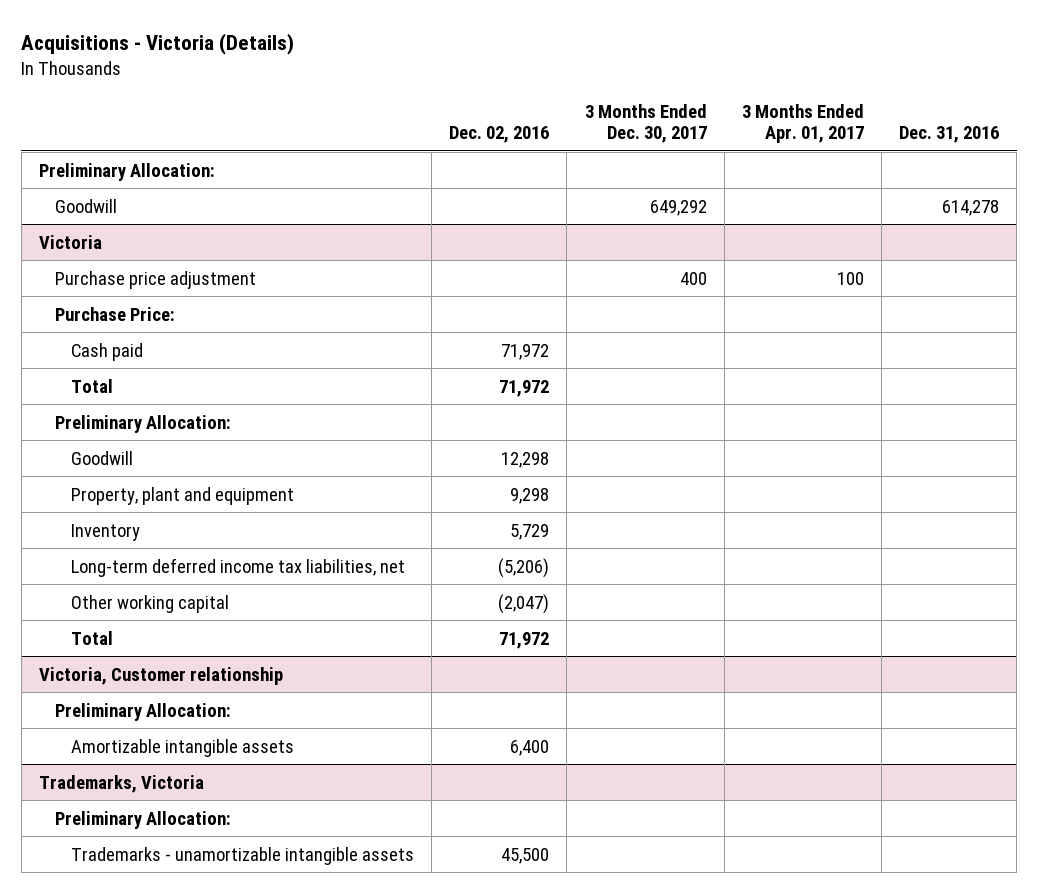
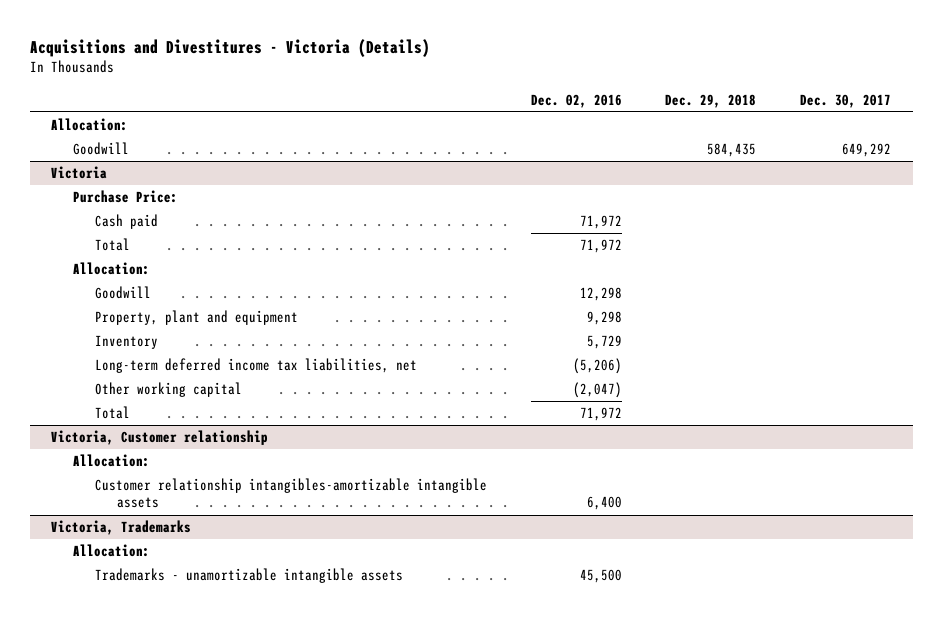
- Acquisitions - Victoria (Details)
+ Acquisitions and Divestitures - Victoria (Details)
- | Dec. 02, 2016 | 3 Months Ended Dec. 30, 2017 | 3 Months Ended Apr. 01, 2017 | Dec. 31, 2016
+ | Dec. 02, 2016 | Dec. 29, 2018 | Dec. 30, 2017
- Preliminary Allocation:
+ Allocation:
@ Victoria
- Purchase price adjustment | | 400 | 100 |
- Preliminary Allocation:
+ Allocation:
@ Victoria, Customer relationship
- Preliminary Allocation:
- Amortizable intangible assets | 6,400 | | |
- Trademarks, Victoria
- Preliminary Allocation:
@ Victoria, Customer relationship
+ Allocation:
+ Customer relationship intangibles-amortizable intangible assets | 6,400 | |
+ Victoria, Trademarks
+ Allocation:

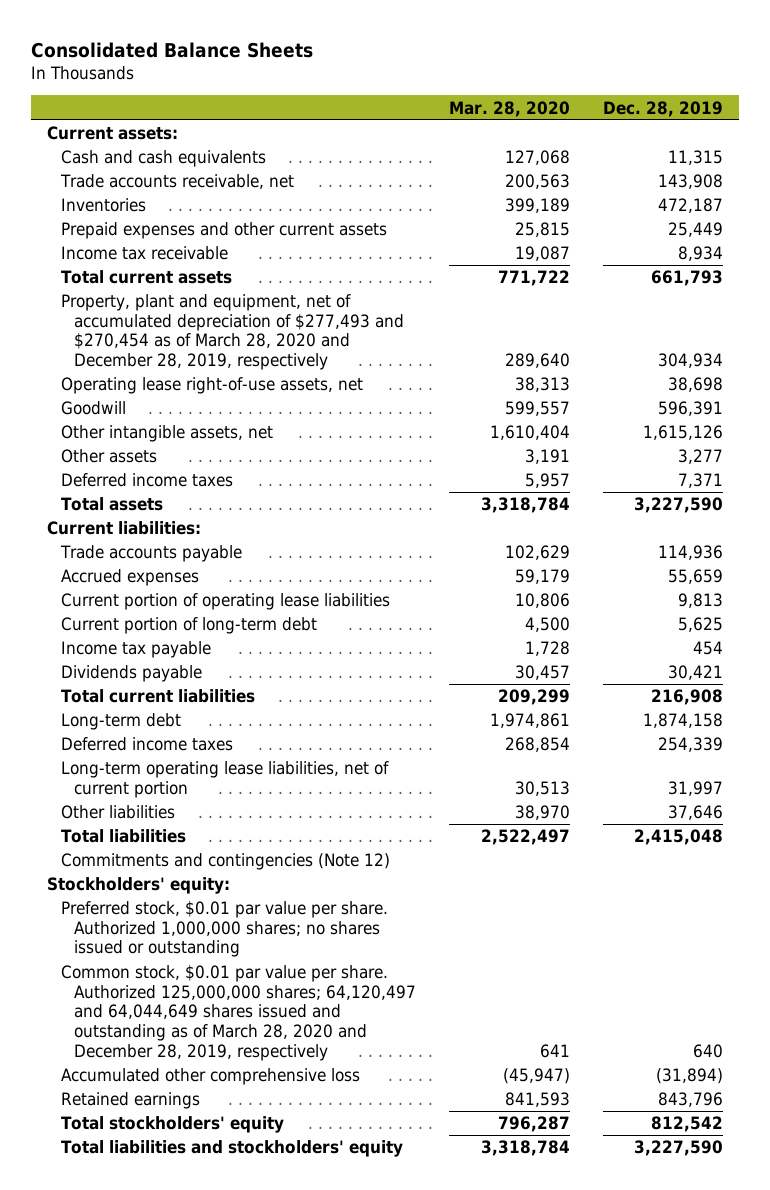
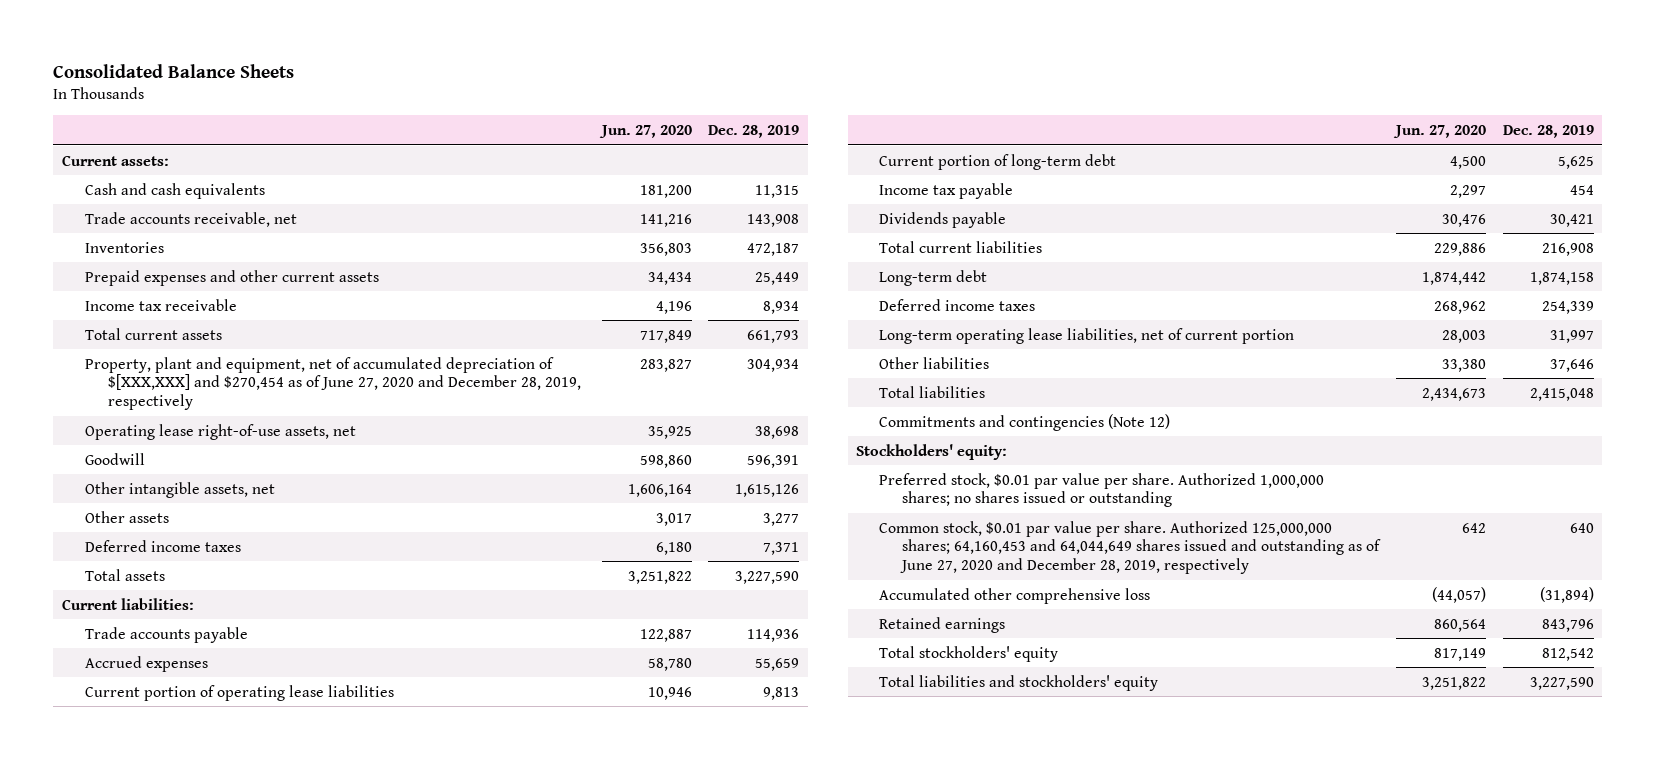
- | Mar. 28, 2020 | Dec. 28, 2019
+ | Jun. 27, 2020 | Dec. 28, 2019
- Property, plant and equipment, net of accumulated depreciation of $277,493 and $270,454 as of March 28, 2020 and December 28, 2019, respectively | 289,640 | 304,934
+ Property, plant and equipment, net of accumulated depreciation of $[XXX,XXX] and $270,454 as of June 27, 2020 and December 28, 2019, respectively | 283,827 | 304,934
- Common stock, $0.01 par value per share. Authorized 125,000,000 shares; 64,120,497 and 64,044,649 shares issued and outstanding as of March 28, 2020 and December 28, 2019, respectively | 641 | 640
+ Common stock, $0.01 par value per share. Authorized 125,000,000 shares; 64,160,453 and 64,044,649 shares issued and outstanding as of June 27, 2020 and December 28, 2019, respectively | 642 | 640

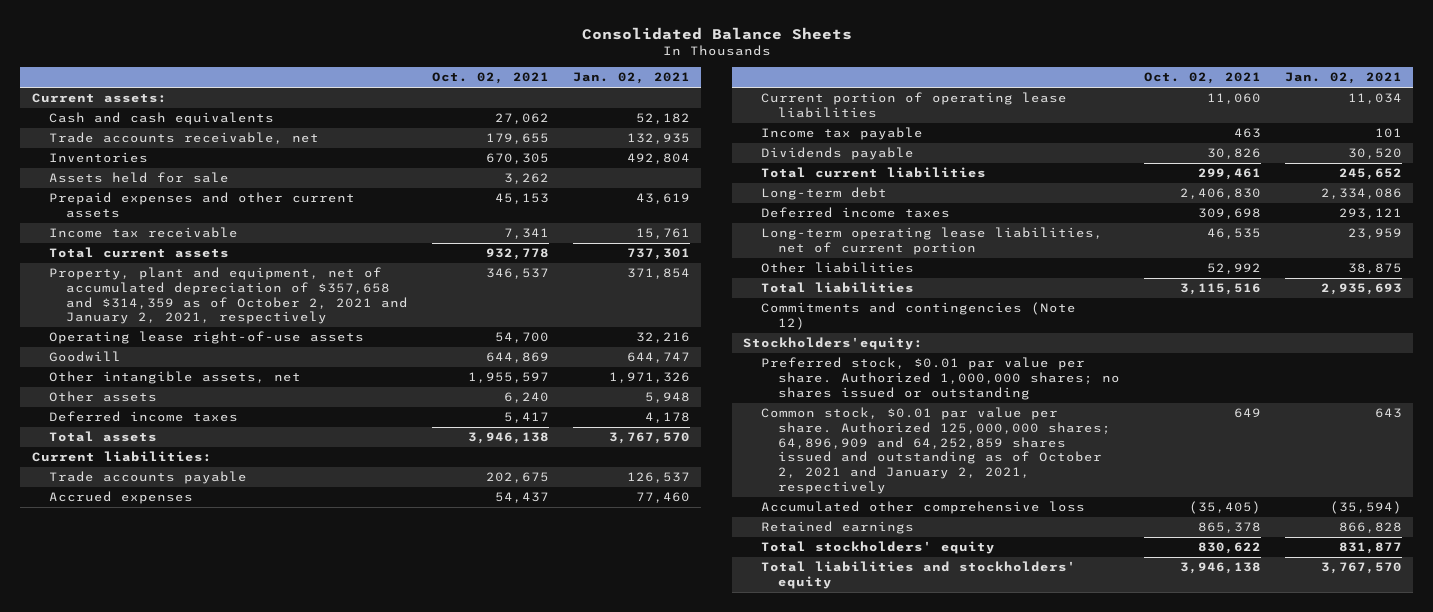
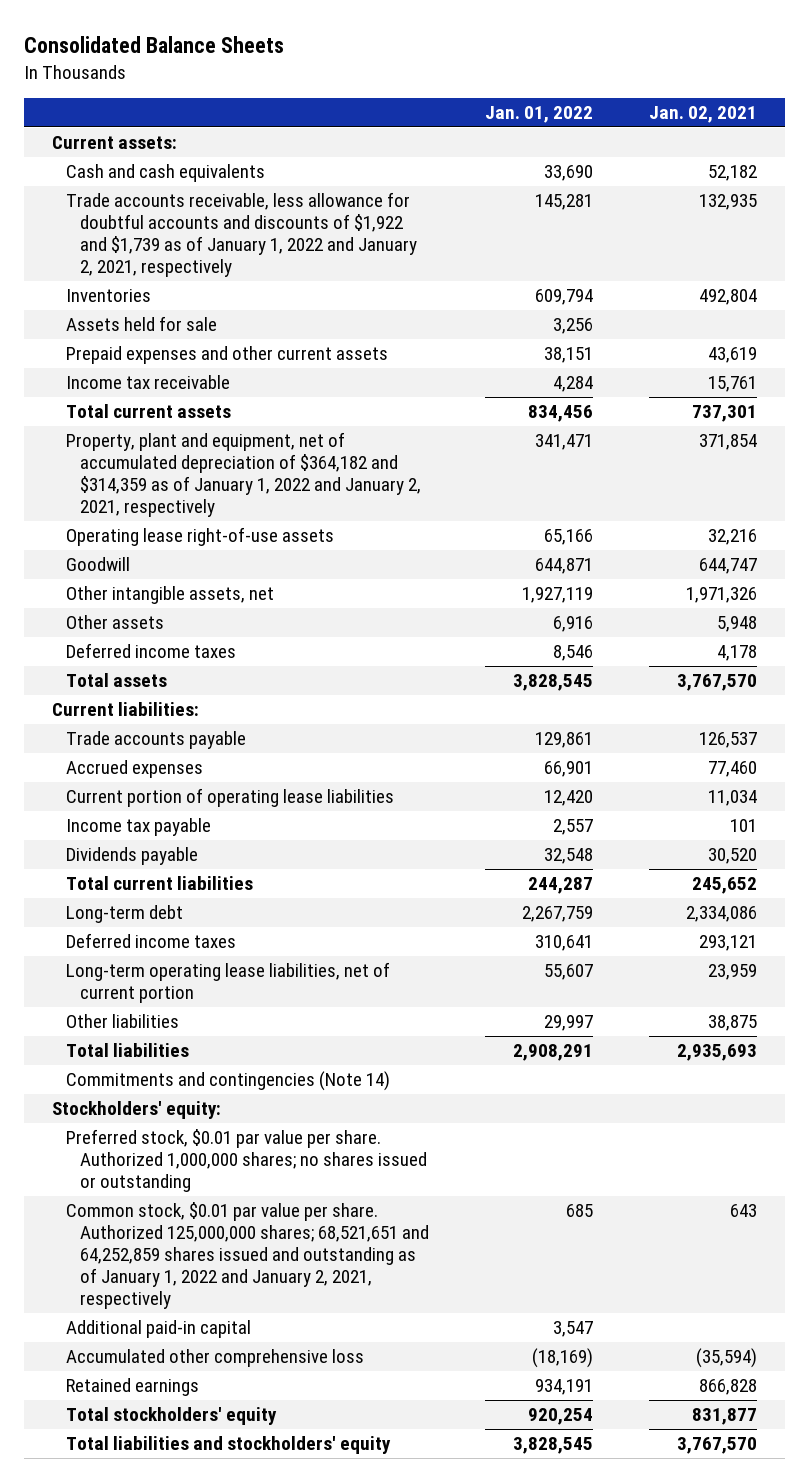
- | Oct. 02, 2021 | Jan. 02, 2021
+ | Jan. 01, 2022 | Jan. 02, 2021
- Trade accounts receivable, net | 179,655 | 132,935
+ Trade accounts receivable, less allowance for doubtful accounts and discounts of $1,922 and $1,739 as of January 1, 2022 and January 2, 2021, respectively | 145,281 | 132,935
- Property, plant and equipment, net of accumulated depreciation of $357,658 and $314,359 as of October 2, 2021 and January 2, 2021, respectively | 346,537 | 371,854
+ Property, plant and equipment, net of accumulated depreciation of $364,182 and $314,359 as of January 1, 2022 and January 2, 2021, respectively | 341,471 | 371,854
- Commitments and contingencies (Note 12)
- Stockholders'equity:
+ Commitments and contingencies (Note 14)
+ Stockholders' equity:
- Common stock, $0.01 par value per share. Authorized 125,000,000 shares; 64,896,909 and 64,252,859 shares issued and outstanding as of October 2, 2021 and January 2, 2021, respectively | 649 | 643
+ Common stock, $0.01 par value per share. Authorized 125,000,000 shares; 68,521,651 and 64,252,859 shares issued and outstanding as of January 1, 2022 and January 2, 2021, respectively | 685 | 643
+ Additional paid-in capital | 3,547 |

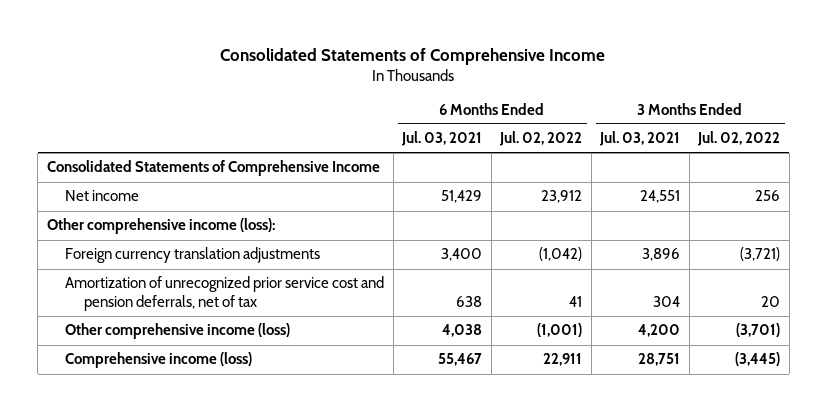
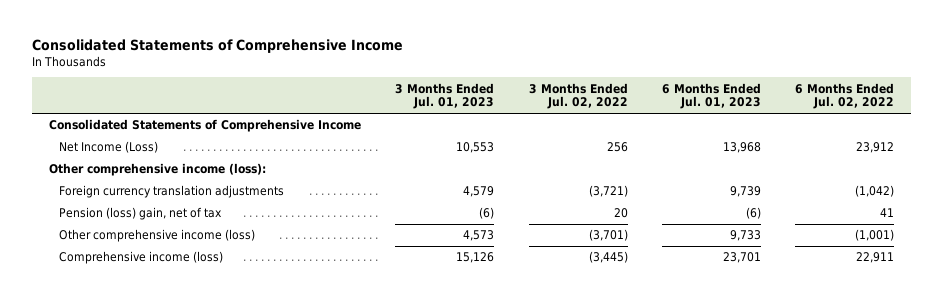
- | 6 Months Ended Jul. 03, 2021 | 6 Months Ended Jul. 02, 2022 | 3 Months Ended Jul. 03, 2021 | 3 Months Ended Jul. 02, 2022
+ | 3 Months Ended Jul. 01, 2023 | 3 Months Ended Jul. 02, 2022 | 6 Months Ended Jul. 01, 2023 | 6 Months Ended Jul. 02, 2022
- Net income | 51,429 | 23,912 | 24,551 | 256
+ Net Income (Loss) | 10,553 | 256 | 13,968 | 23,912
- Amortization of unrecognized prior service cost and pension deferrals, net of tax | 638 | 41 | 304 | 20
+ Pension (loss) gain, net of tax | (6) | 20 | (6) | 41

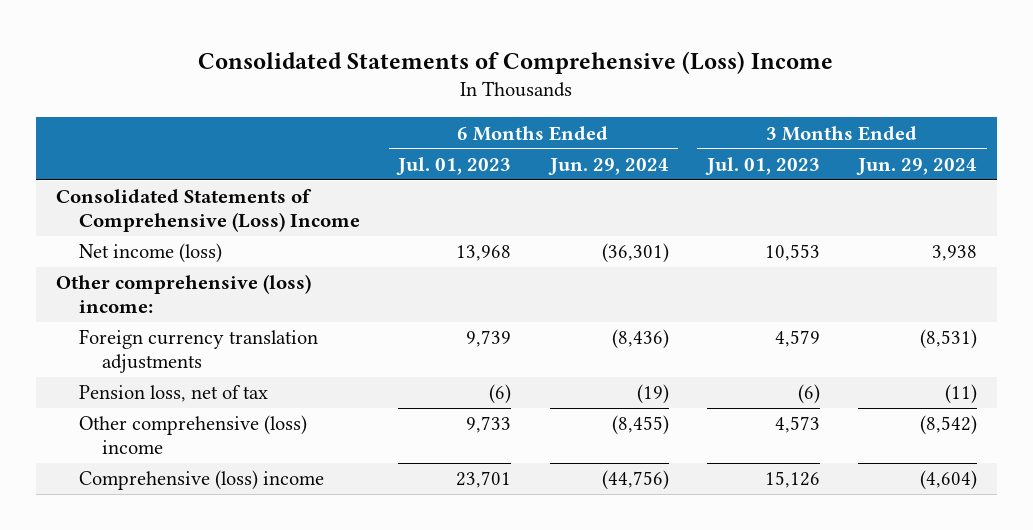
- Consolidated Statements of Comprehensive Income
+ Consolidated Statements of Comprehensive (Loss) Income
- | 3 Months Ended Jul. 01, 2023 | 3 Months Ended Jul. 02, 2022 | 6 Months Ended Jul. 01, 2023 | 6 Months Ended Jul. 02, 2022
+ | 6 Months Ended Jul. 01, 2023 | 6 Months Ended Jun. 29, 2024 | 3 Months Ended Jul. 01, 2023 | 3 Months Ended Jun. 29, 2024
- Consolidated Statements of Comprehensive Income
- Net Income (Loss) | 10,553 | 256 | 13,968 | 23,912
- Other comprehensive income (loss):
+ Consolidated Statements of Comprehensive (Loss) Income
+ Net income (loss) | 13,968 | (36,301) | 10,553 | 3,938
+ Other comprehensive (loss) income:
- Pension (loss) gain, net of tax | (6) | 20 | (6) | 41
- Other comprehensive income (loss) | 4,573 | (3,701) | 9,733 | (1,001)
- Comprehensive income (loss) | 15,126 | (3,445) | 23,701 | 22,911
+ Pension loss, net of tax | (6) | (19) | (6) | (11)
+ Other comprehensive (loss) income | 9,733 | (8,455) | 4,573 | (8,542)
+ Comprehensive (loss) income | 23,701 | (44,756) | 15,126 | (4,604)

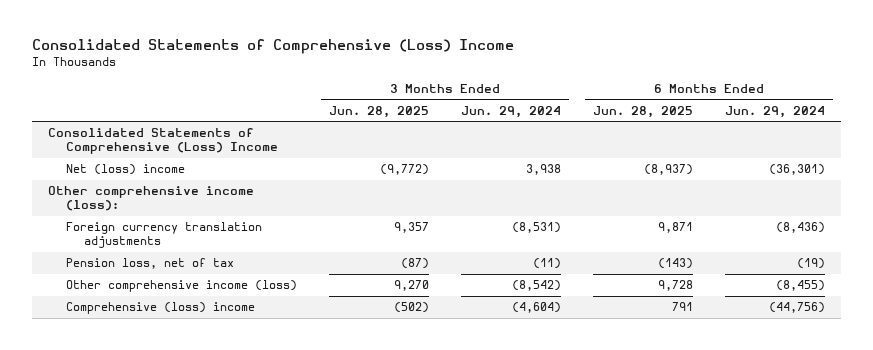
- | 6 Months Ended Jul. 01, 2023 | 6 Months Ended Jun. 29, 2024 | 3 Months Ended Jul. 01, 2023 | 3 Months Ended Jun. 29, 2024
+ | 3 Months Ended Jun. 28, 2025 | 3 Months Ended Jun. 29, 2024 | 6 Months Ended Jun. 28, 2025 | 6 Months Ended Jun. 29, 2024
- Net income (loss) | 13,968 | (36,301) | 10,553 | 3,938
- Other comprehensive (loss) income:
+ Net (loss) income | (9,772) | 3,938 | (8,937) | (36,301)
+ Other comprehensive income (loss):
- Other comprehensive (loss) income | 9,733 | (8,455) | 4,573 | (8,542)
+ Other comprehensive income (loss) | 9,270 | (8,542) | 9,728 | (8,455)

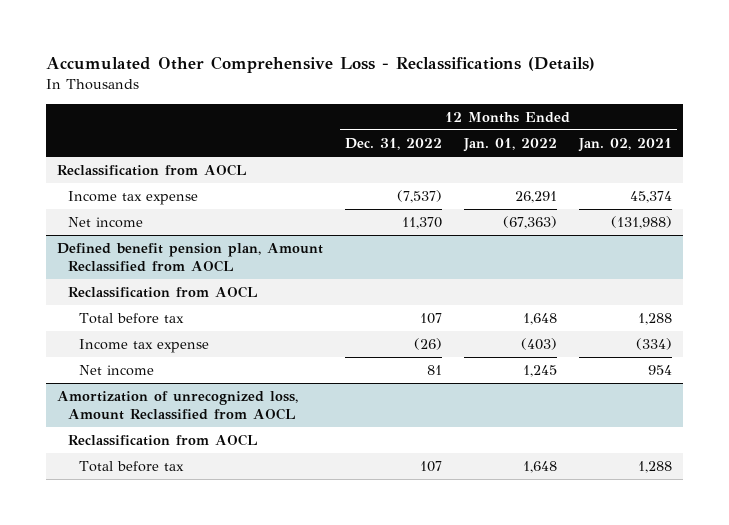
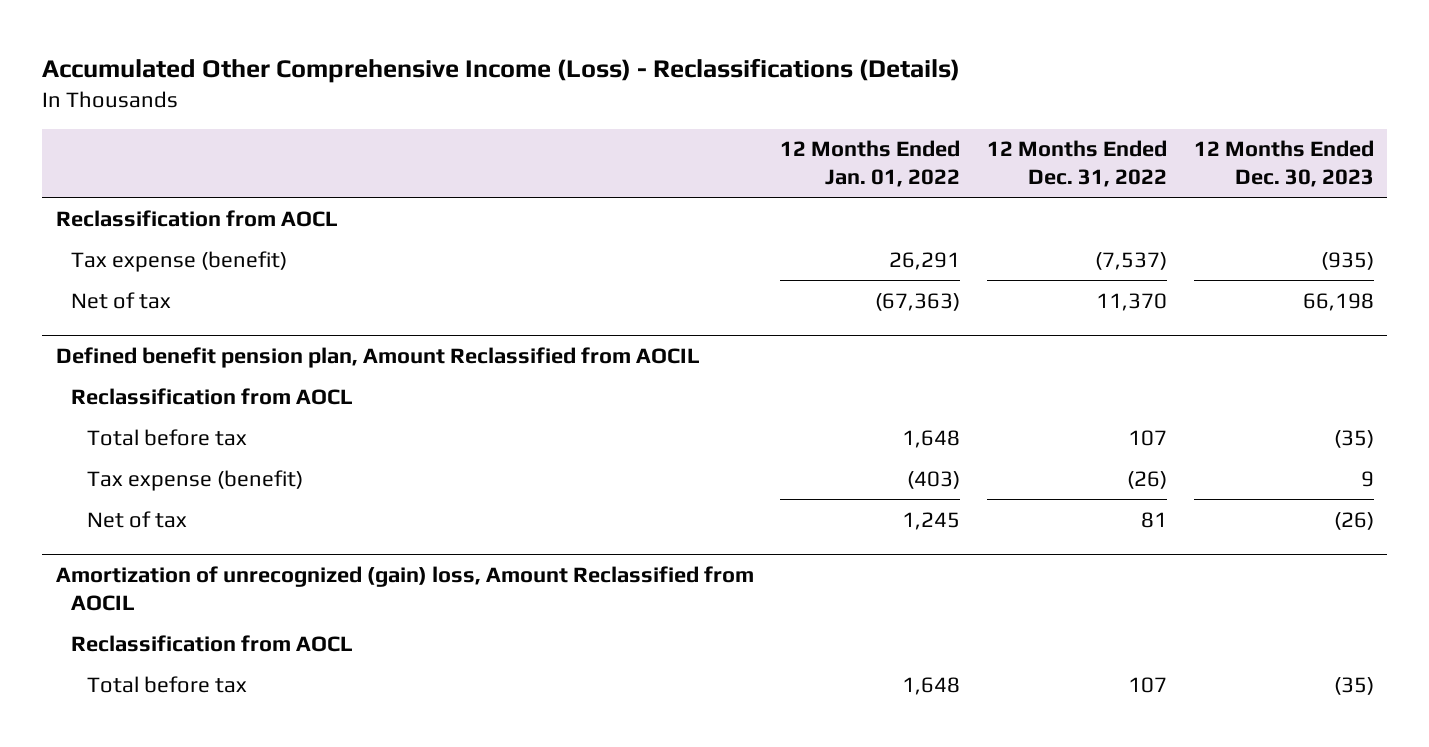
- Accumulated Other Comprehensive Loss - Reclassifications (Details)
+ Accumulated Other Comprehensive Income (Loss) - Reclassifications (Details)
- | 12 Months Ended Dec. 31, 2022 | 12 Months Ended Jan. 01, 2022 | 12 Months Ended Jan. 02, 2021
+ | 12 Months Ended Jan. 01, 2022 | 12 Months Ended Dec. 31, 2022 | 12 Months Ended Dec. 30, 2023
- Income tax expense | (7,537) | 26,291 | 45,374
- Net income | 11,370 | (67,363) | (131,988)
- Defined benefit pension plan, Amount Reclassified from AOCL
+ Tax expense (benefit) | 26,291 | (7,537) | (935)
+ Net of tax | (67,363) | 11,370 | 66,198
+ Defined benefit pension plan, Amount Reclassified from AOCIL
- Income tax expense | (26) | (403) | (334)
- Net income | 81 | 1,245 | 954
- Amortization of unrecognized loss, Amount Reclassified from AOCL
+ Tax expense (benefit) | (403) | (26) | 9
+ Net of tax | 1,245 | 81 | (26)
+ Amortization of unrecognized (gain) loss, Amount Reclassified from AOCIL

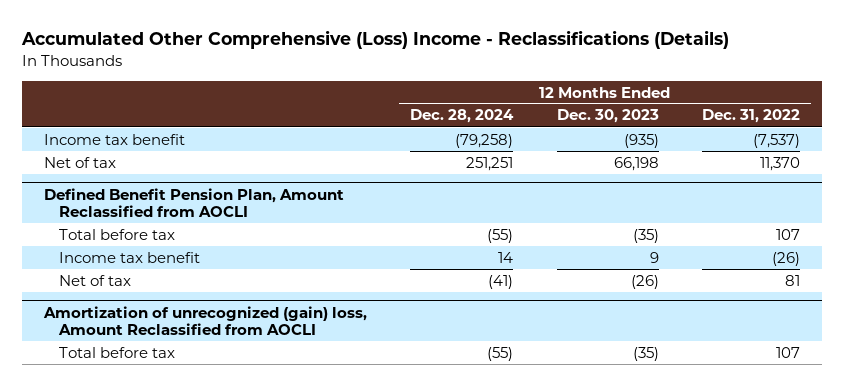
- Accumulated Other Comprehensive Income (Loss) - Reclassifications (Details)
+ Accumulated Other Comprehensive (Loss) Income - Reclassifications (Details)
- | 12 Months Ended Jan. 01, 2022 | 12 Months Ended Dec. 31, 2022 | 12 Months Ended Dec. 30, 2023
+ | 12 Months Ended Dec. 28, 2024 | 12 Months Ended Dec. 30, 2023 | 12 Months Ended Dec. 31, 2022
- Reclassification from AOCL
- Tax expense (benefit) | 26,291 | (7,537) | (935)
+ Income tax benefit | (79,258) | (935) | (7,537)
- Defined benefit pension plan, Amount Reclassified from AOCIL
- Reclassification from AOCL
+ Defined Benefit Pension Plan, Amount Reclassified from AOCLI
- Tax expense (benefit) | (403) | (26) | 9
+ Income tax benefit | 14 | 9 | (26)
- Amortization of unrecognized (gain) loss, Amount Reclassified from AOCIL
- Reclassification from AOCL
+ Amortization of unrecognized (gain) loss, Amount Reclassified from AOCLI

